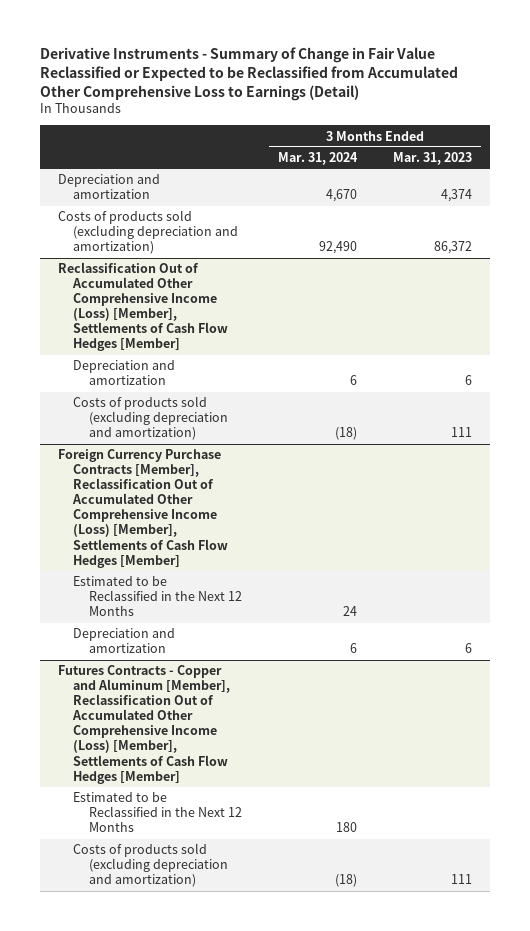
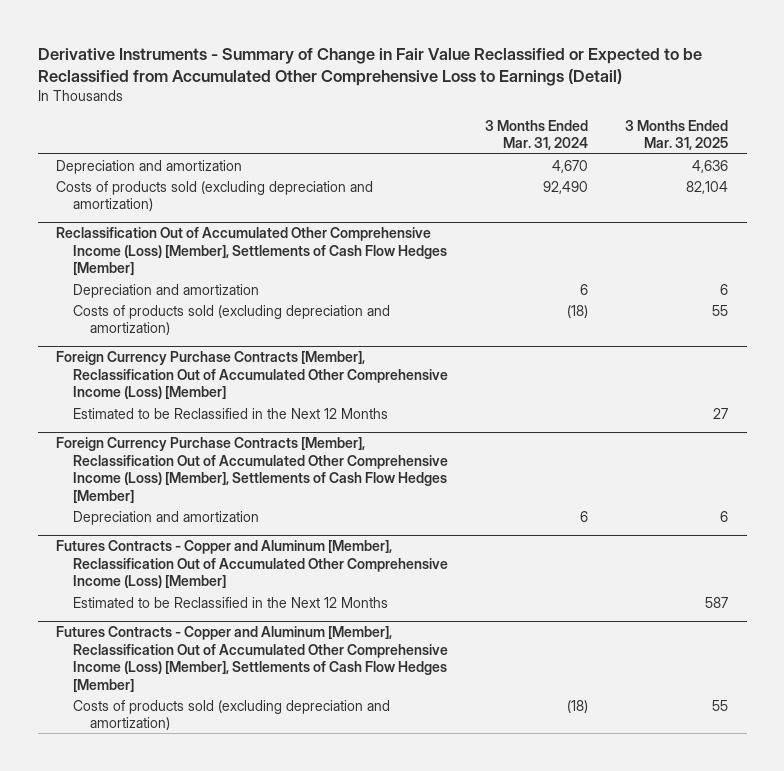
- | 3 Months Ended Mar. 31, 2024 | 3 Months Ended Mar. 31, 2023
+ | 3 Months Ended Mar. 31, 2024 | 3 Months Ended Mar. 31, 2025
+ Foreign Currency Purchase Contracts [Member], Reclassification Out of Accumulated Other Comprehensive Income (Loss) [Member]
+ Estimated to be Reclassified in the Next 12 Months | | 27
@ Foreign Currency Purchase Contracts [Member], Reclassification Out of Accumulated Other Comprehensive Income (Loss) [Member], Settlements of Cash Flow Hedges [Member]
- Estimated to be Reclassified in the Next 12 Months | 24 |
+ Futures Contracts - Copper and Aluminum [Member], Reclassification Out of Accumulated Other Comprehensive Income (Loss) [Member]
+ Estimated to be Reclassified in the Next 12 Months | | 587
@ Futures Contracts - Copper and Aluminum [Member], Reclassification Out of Accumulated Other Comprehensive Income (Loss) [Member], Settlements of Cash Flow Hedges [Member]
- Estimated to be Reclassified in the Next 12 Months | 180 |

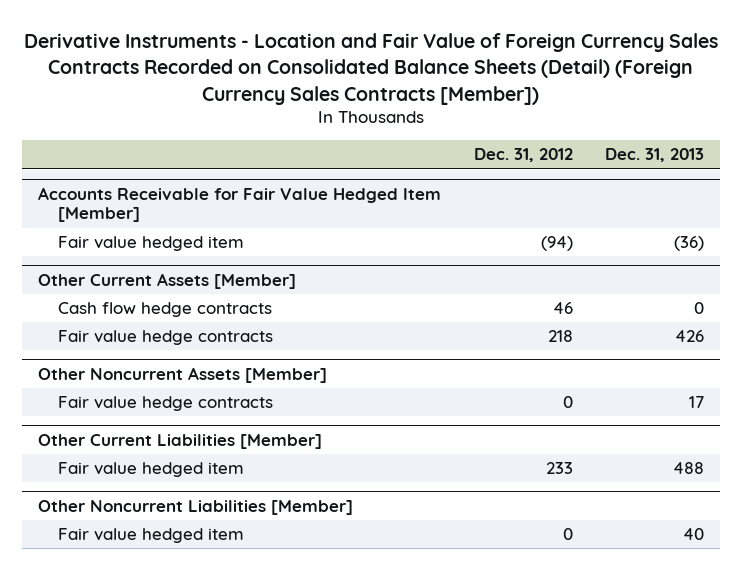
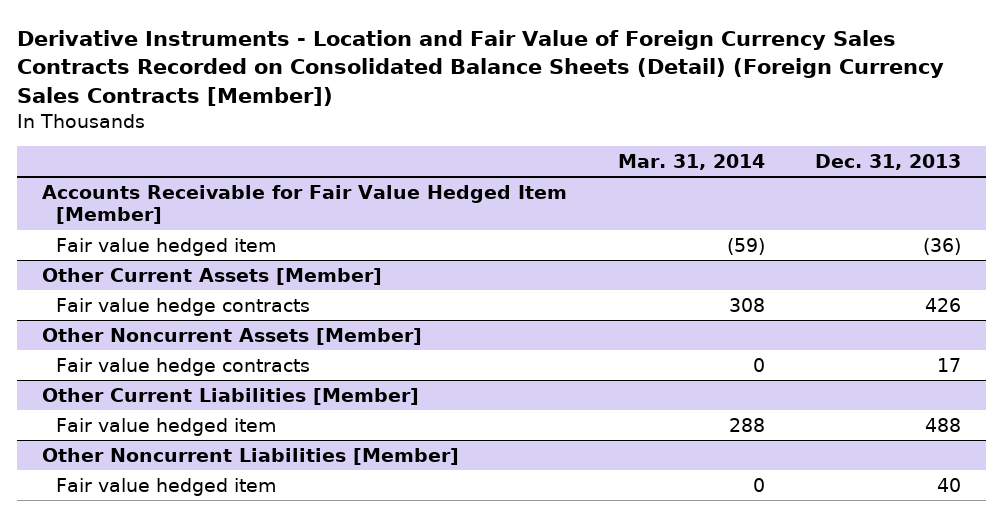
- | Dec. 31, 2012 | Dec. 31, 2013
+ | Mar. 31, 2014 | Dec. 31, 2013
@ Other Current Assets [Member]
- Cash flow hedge contracts | 46 | 0

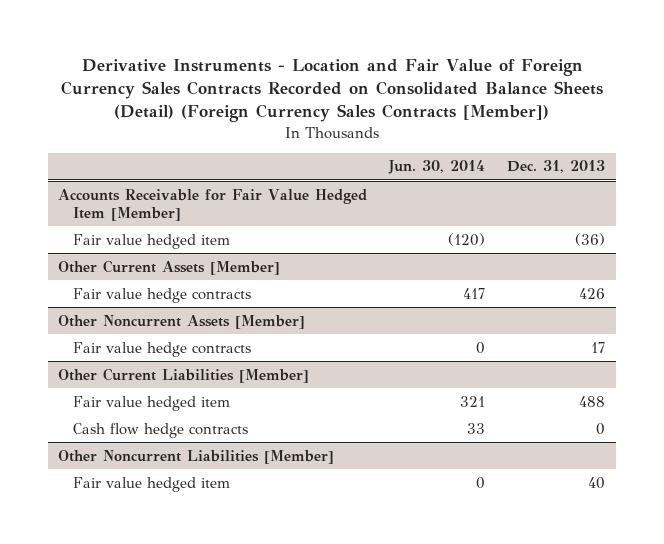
- | Mar. 31, 2014 | Dec. 31, 2013
+ | Jun. 30, 2014 | Dec. 31, 2013
@ Other Current Liabilities [Member]
+ Cash flow hedge contracts | 33 | 0

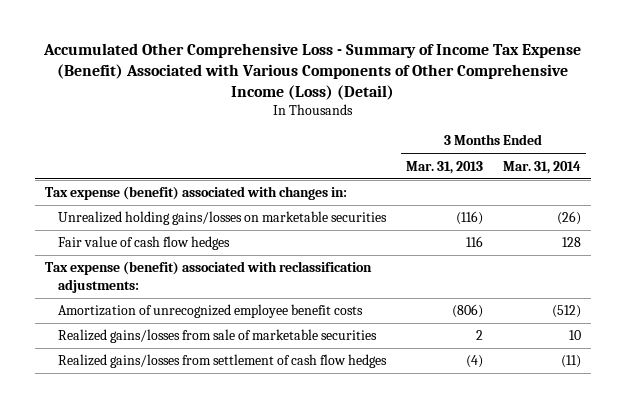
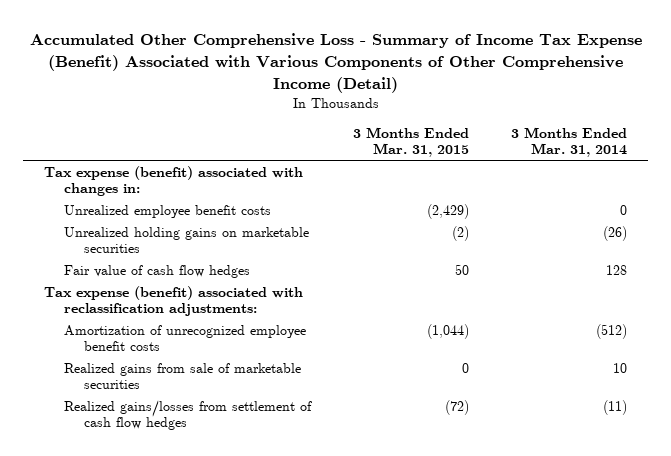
- Accumulated Other Comprehensive Loss - Summary of Income Tax Expense (Benefit) Associated with Various Components of Other Comprehensive Income (Loss) (Detail)
+ Accumulated Other Comprehensive Loss - Summary of Income Tax Expense (Benefit) Associated with Various Components of Other Comprehensive Income (Detail)
- | 3 Months Ended Mar. 31, 2013 | 3 Months Ended Mar. 31, 2014
+ | 3 Months Ended Mar. 31, 2015 | 3 Months Ended Mar. 31, 2014
- Unrealized holding gains/losses on marketable securities | (116) | (26)
+ Unrealized employee benefit costs | (2,429) | 0
+ Unrealized holding gains on marketable securities | (2) | (26)
- Realized gains/losses from sale of marketable securities | 2 | 10
+ Realized gains from sale of marketable securities | 0 | 10

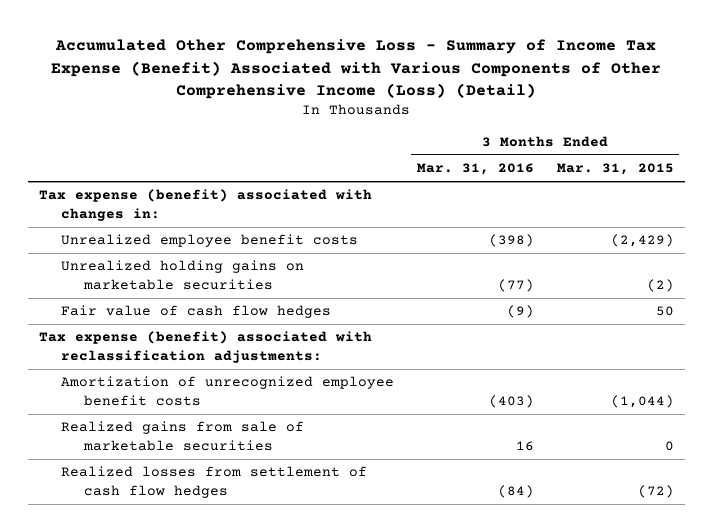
- Accumulated Other Comprehensive Loss - Summary of Income Tax Expense (Benefit) Associated with Various Components of Other Comprehensive Income (Detail)
+ Accumulated Other Comprehensive Loss - Summary of Income Tax Expense (Benefit) Associated with Various Components of Other Comprehensive Income (Loss) (Detail)
- | 3 Months Ended Mar. 31, 2015 | 3 Months Ended Mar. 31, 2014
+ | 3 Months Ended Mar. 31, 2016 | 3 Months Ended Mar. 31, 2015
- Realized gains/losses from settlement of cash flow hedges | (72) | (11)
+ Realized losses from settlement of cash flow hedges | (84) | (72)

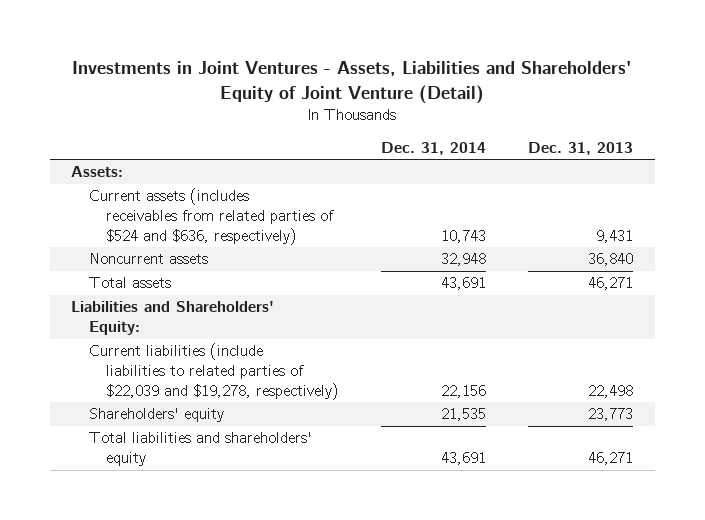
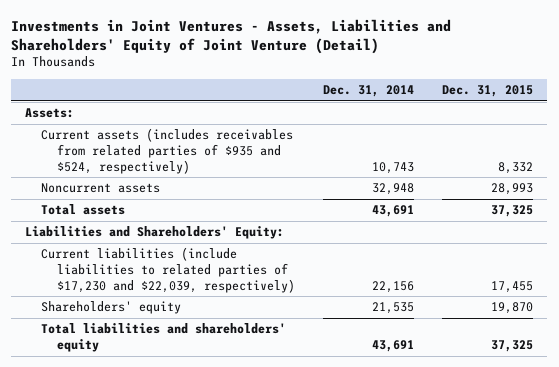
- | Dec. 31, 2014 | Dec. 31, 2013
+ | Dec. 31, 2014 | Dec. 31, 2015
- Current assets (includes receivables from related parties of $524 and $636, respectively) | 10,743 | 9,431
+ Current assets (includes receivables from related parties of $935 and $524, respectively) | 10,743 | 8,332
- Current liabilities (include liabilities to related parties of $22,039 and $19,278, respectively) | 22,156 | 22,498
+ Current liabilities (include liabilities to related parties of $17,230 and $22,039, respectively) | 22,156 | 17,455

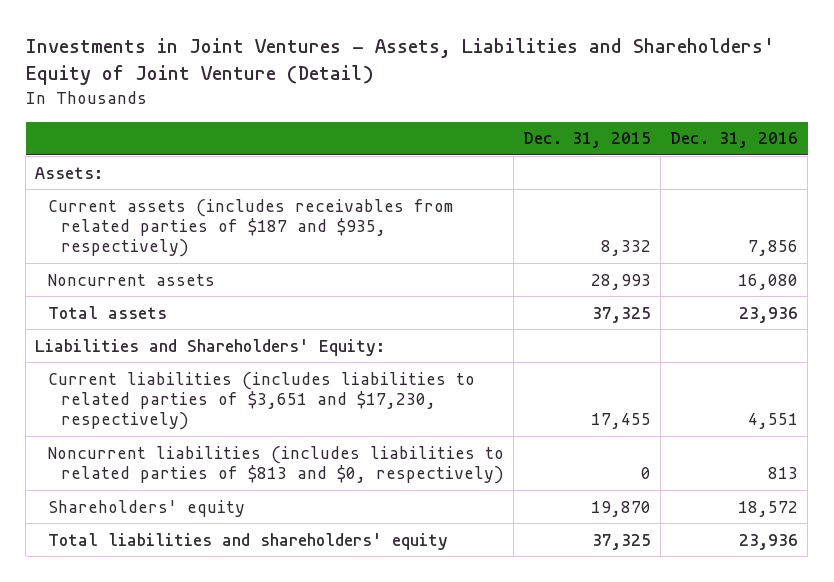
- | Dec. 31, 2014 | Dec. 31, 2015
+ | Dec. 31, 2015 | Dec. 31, 2016
- Current assets (includes receivables from related parties of $935 and $524, respectively) | 10,743 | 8,332
+ Current assets (includes receivables from related parties of $187 and $935, respectively) | 8,332 | 7,856
- Current liabilities (include liabilities to related parties of $17,230 and $22,039, respectively) | 22,156 | 17,455
+ Current liabilities (includes liabilities to related parties of $3,651 and $17,230, respectively) | 17,455 | 4,551
+ Noncurrent liabilities (includes liabilities to related parties of $813 and $0, respectively) | 0 | 813

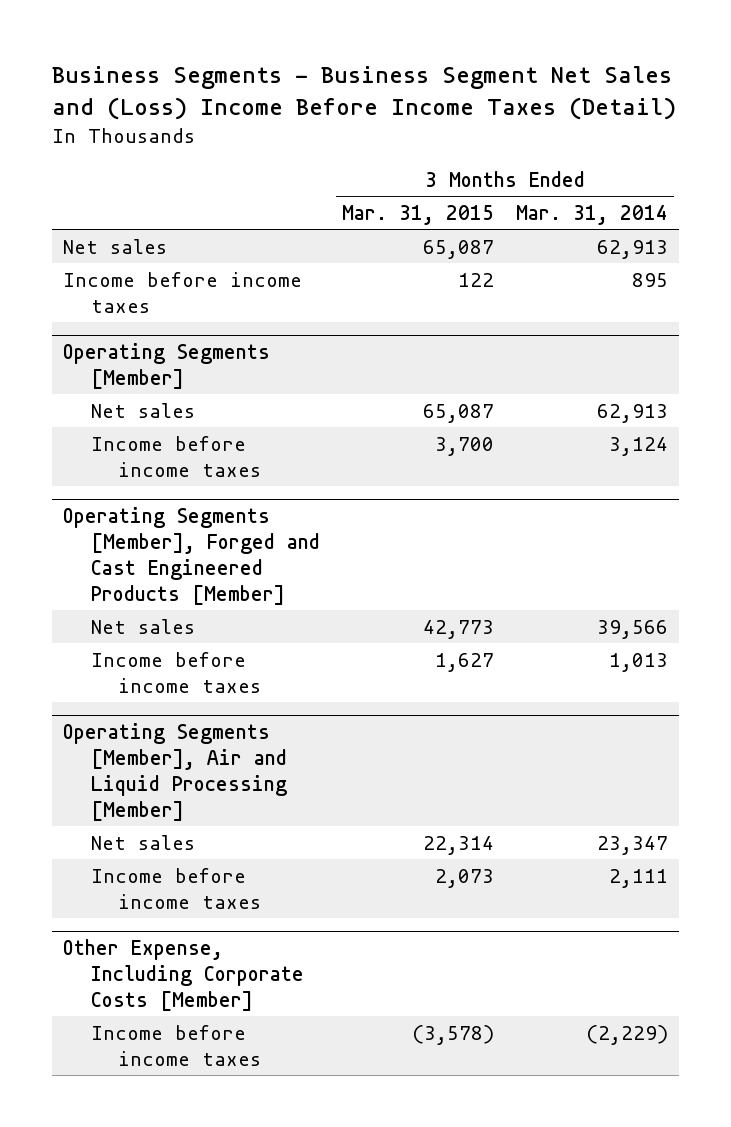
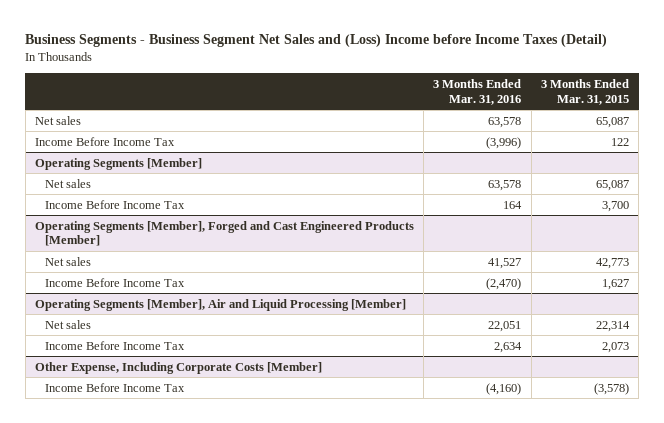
- Business Segments - Business Segment Net Sales and (Loss) Income Before Income Taxes (Detail)
+ Business Segments - Business Segment Net Sales and (Loss) Income before Income Taxes (Detail)
- | 3 Months Ended Mar. 31, 2015 | 3 Months Ended Mar. 31, 2014
+ | 3 Months Ended Mar. 31, 2016 | 3 Months Ended Mar. 31, 2015
- Income before income taxes | 122 | 895
+ Income Before Income Tax | (3,996) | 122
@ Operating Segments [Member]
- Income before income taxes | 3,700 | 3,124
+ Income Before Income Tax | 164 | 3,700
@ Operating Segments [Member], Forged and Cast Engineered Products [Member]
- Income before income taxes | 1,627 | 1,013
+ Income Before Income Tax | (2,470) | 1,627
@ Operating Segments [Member], Air and Liquid Processing [Member]
- Income before income taxes | 2,073 | 2,111
+ Income Before Income Tax | 2,634 | 2,073
@ Other Expense, Including Corporate Costs [Member]
- Income before income taxes | (3,578) | (2,229)
+ Income Before Income Tax | (4,160) | (3,578)

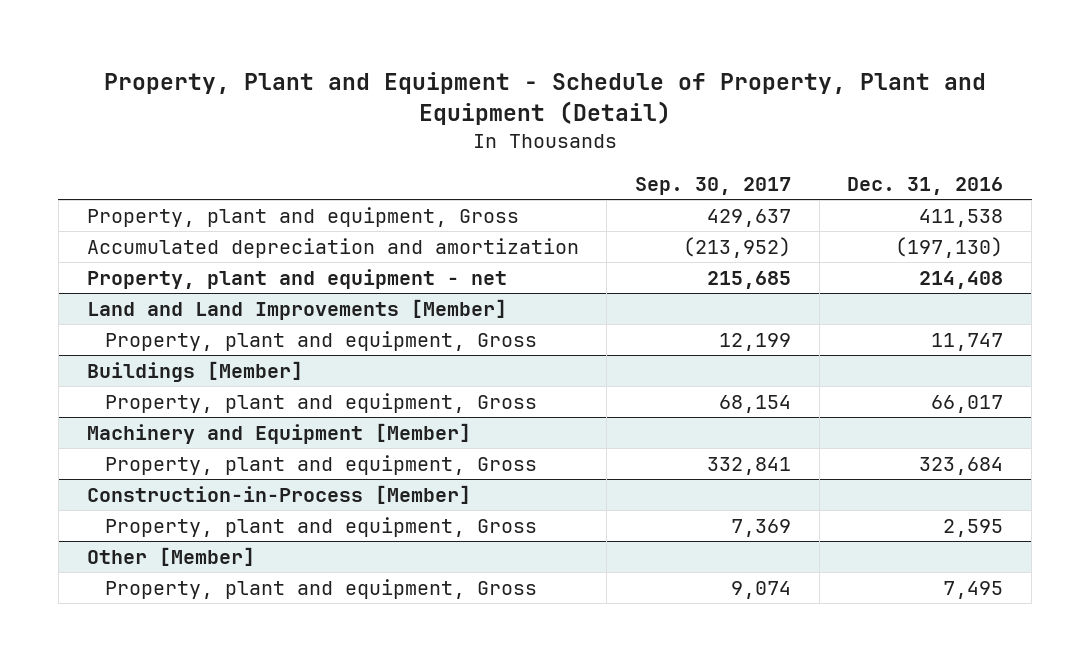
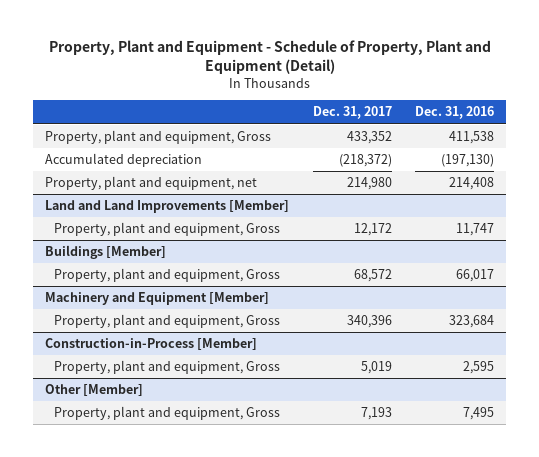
- | Sep. 30, 2017 | Dec. 31, 2016
+ | Dec. 31, 2017 | Dec. 31, 2016
- Accumulated depreciation and amortization | (213,952) | (197,130)
- Property, plant and equipment - net | 215,685 | 214,408
+ Accumulated depreciation | (218,372) | (197,130)
+ Property, plant and equipment, net | 214,980 | 214,408

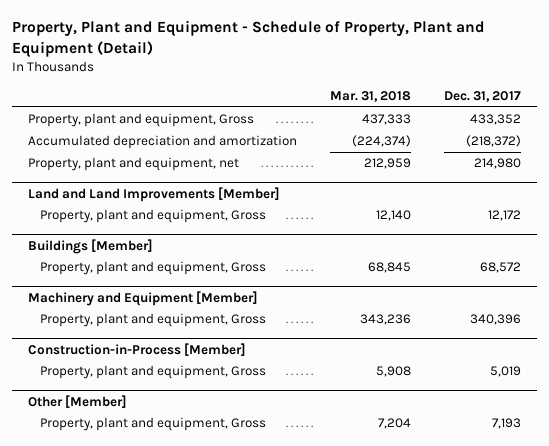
- | Dec. 31, 2017 | Dec. 31, 2016
+ | Mar. 31, 2018 | Dec. 31, 2017
- Accumulated depreciation | (218,372) | (197,130)
+ Accumulated depreciation and amortization | (224,374) | (218,372)

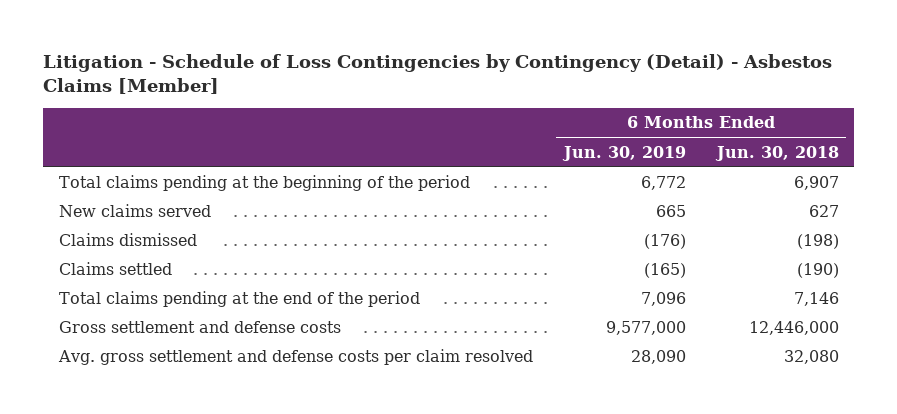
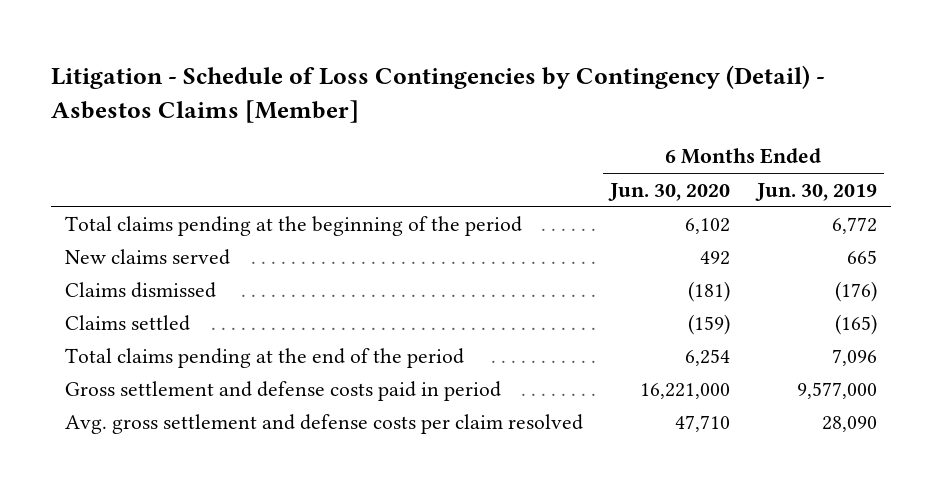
- | 6 Months Ended Jun. 30, 2019 | 6 Months Ended Jun. 30, 2018
+ | 6 Months Ended Jun. 30, 2020 | 6 Months Ended Jun. 30, 2019
- Gross settlement and defense costs | 9,577,000 | 12,446,000
+ Gross settlement and defense costs paid in period | 16,221,000 | 9,577,000

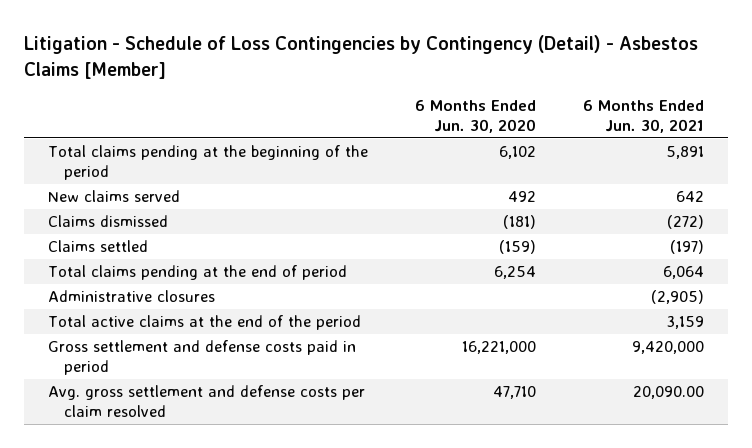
- | 6 Months Ended Jun. 30, 2020 | 6 Months Ended Jun. 30, 2019
+ | 6 Months Ended Jun. 30, 2020 | 6 Months Ended Jun. 30, 2021
- Total claims pending at the end of the period | 6,254 | 7,096
+ Total claims pending at the end of period | 6,254 | 6,064
+ Administrative closures | | (2,905)
+ Total active claims at the end of the period | | 3,159

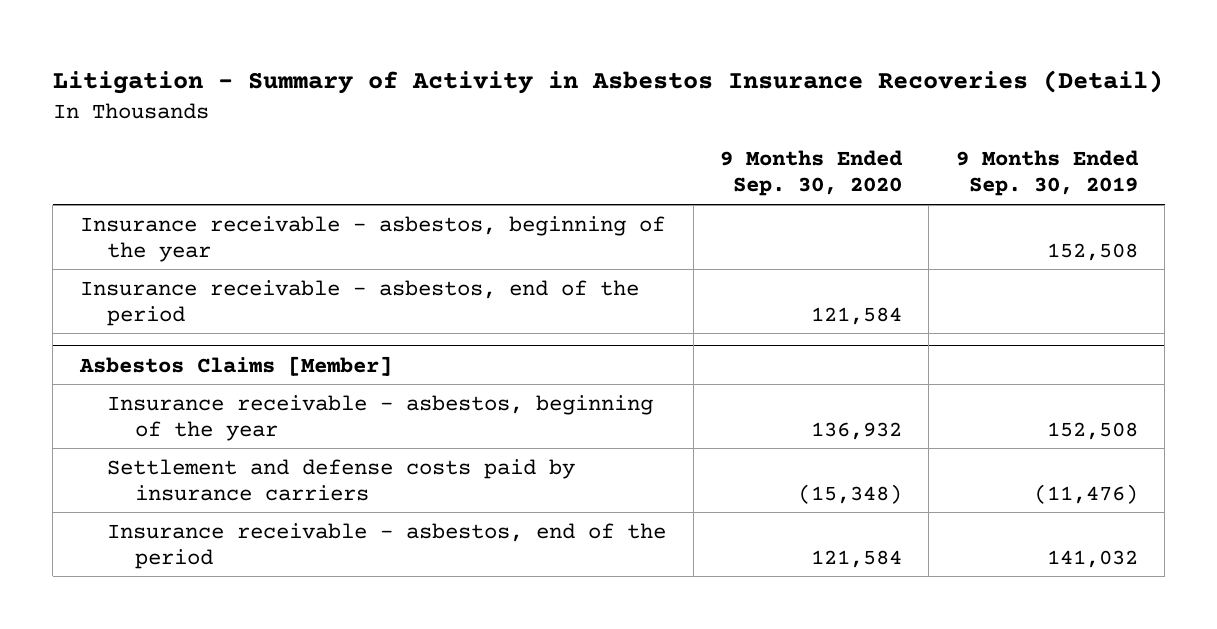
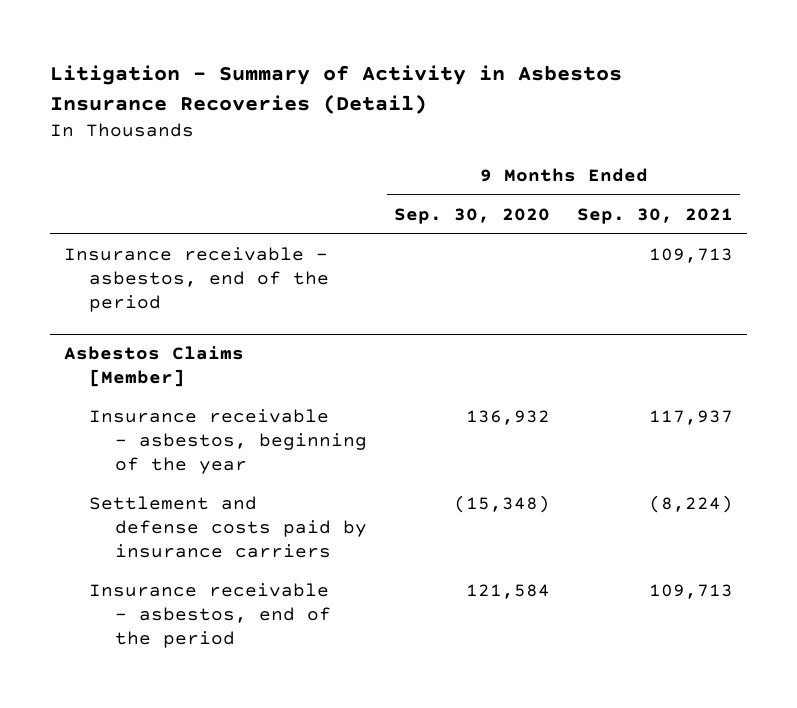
- | 9 Months Ended Sep. 30, 2020 | 9 Months Ended Sep. 30, 2019
+ | 9 Months Ended Sep. 30, 2020 | 9 Months Ended Sep. 30, 2021
- Insurance receivable - asbestos, beginning of the year | | 152,508
- Insurance receivable - asbestos, end of the period | 121,584 |
+ Insurance receivable - asbestos, end of the period | | 109,713

